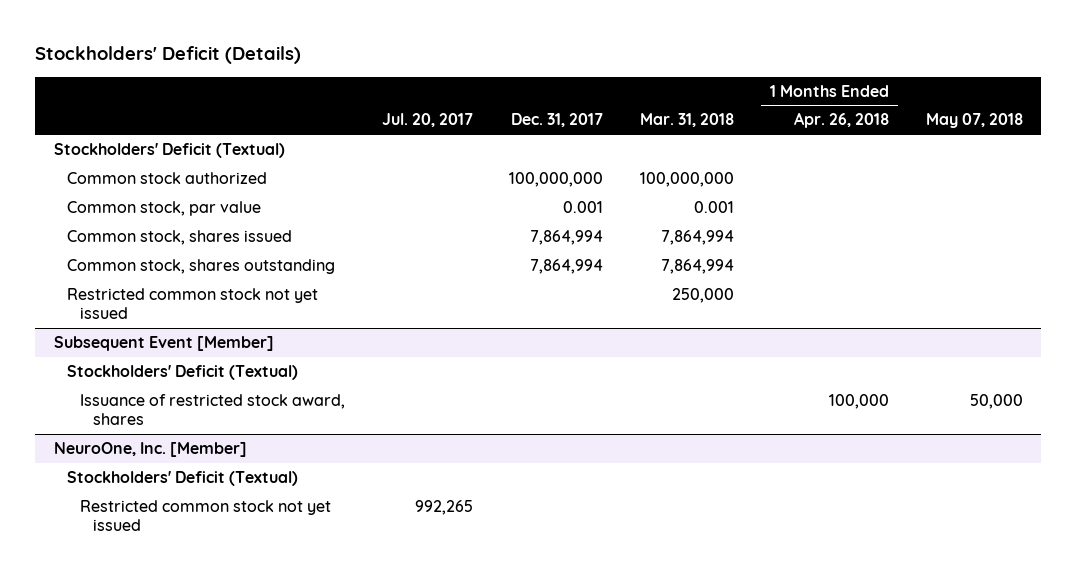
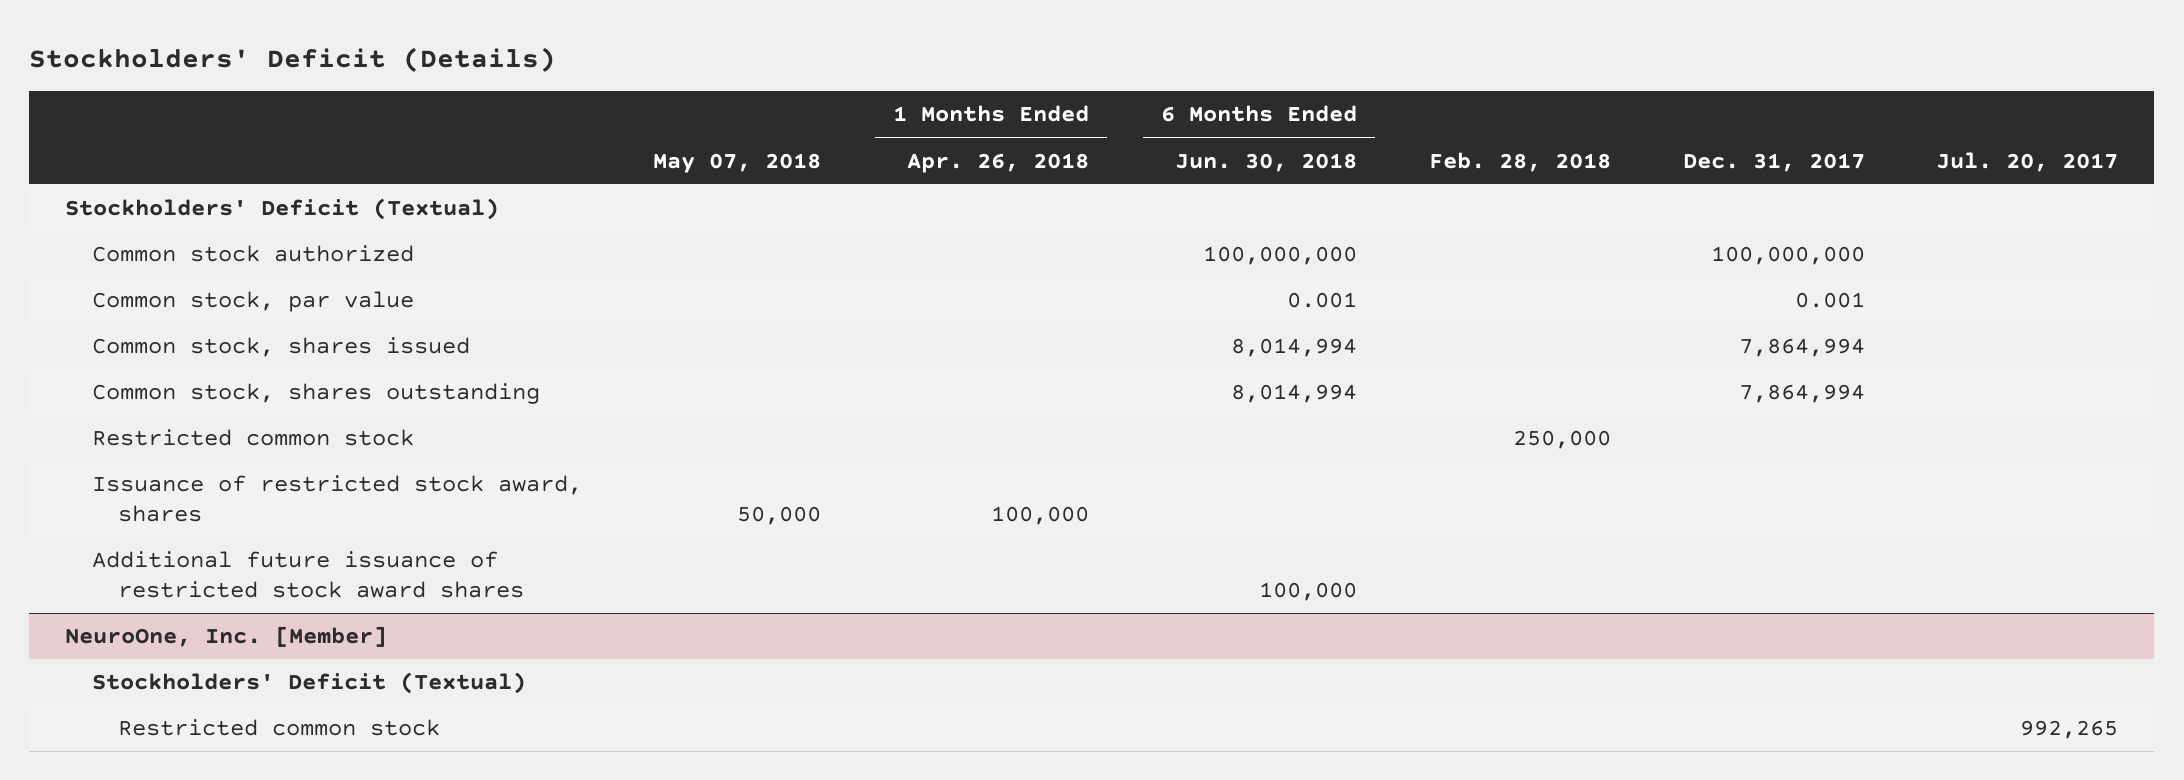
- | Jul. 20, 2017 | Dec. 31, 2017 | Mar. 31, 2018 | 1 Months Ended Apr. 26, 2018 | May 07, 2018
+ | May 07, 2018 | 1 Months Ended Apr. 26, 2018 | 6 Months Ended Jun. 30, 2018 | Feb. 28, 2018 | Dec. 31, 2017 | Jul. 20, 2017
- Restricted common stock not yet issued | | | 250,000 | |
- Subsequent Event [Member]
- Stockholders' Deficit (Textual)
- Issuance of restricted stock award, shares | | | | 100,000 | 50,000
+ Restricted common stock | | | | 250,000 | |
+ Issuance of restricted stock award, shares | 50,000 | 100,000 | | | |
+ Additional future issuance of restricted stock award shares | | | 100,000 | | |
@ NeuroOne, Inc. [Member]
- Restricted common stock not yet issued | 992,265 | | | |
+ Restricted common stock | | | | | | 992,265

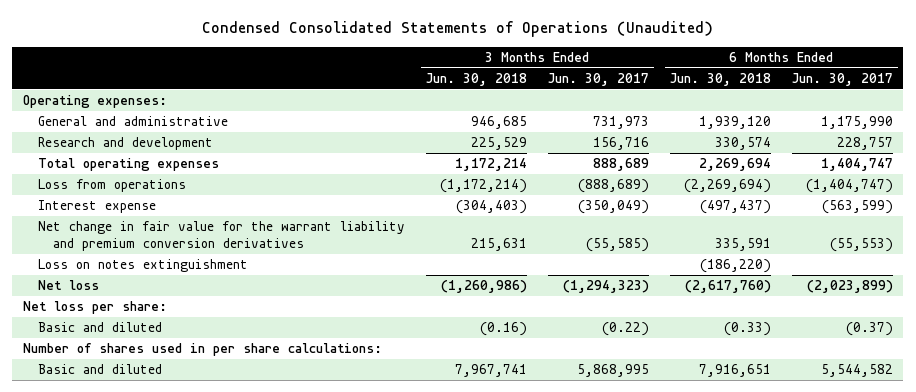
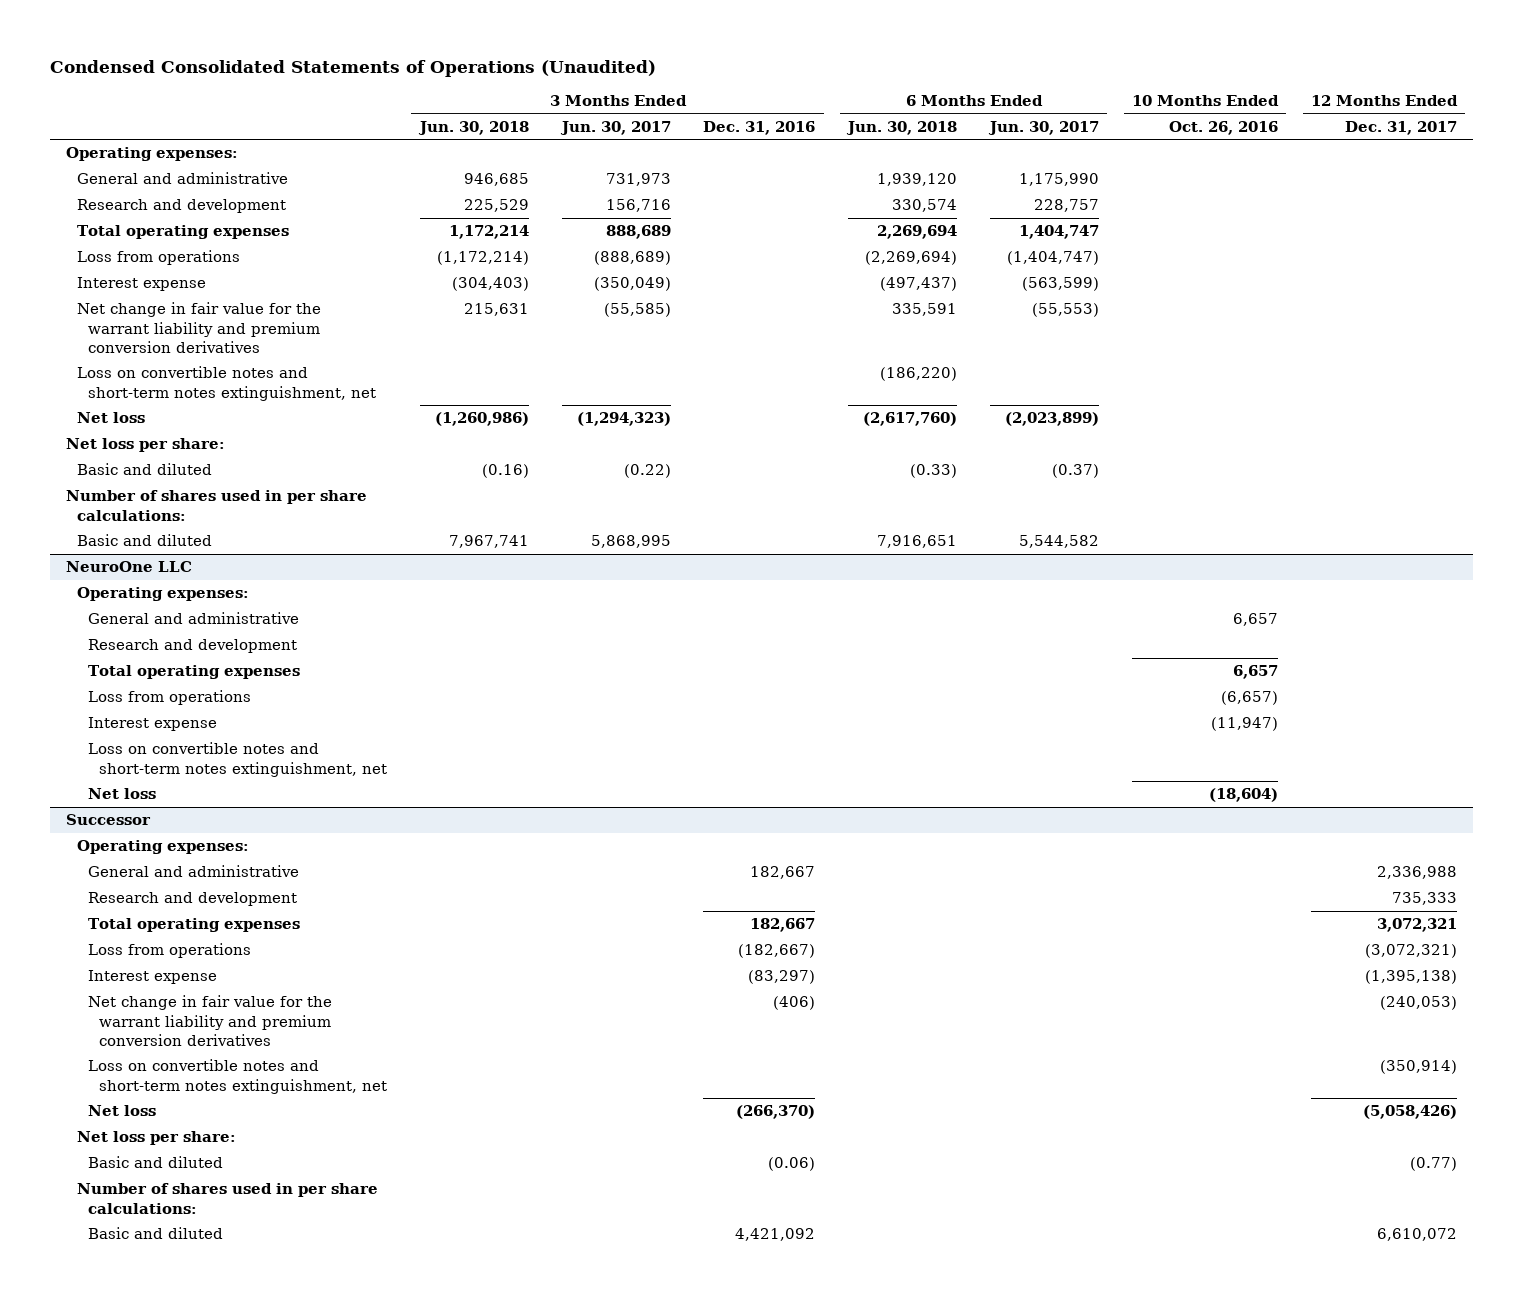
- | 3 Months Ended Jun. 30, 2018 | 3 Months Ended Jun. 30, 2017 | 6 Months Ended Jun. 30, 2018 | 6 Months Ended Jun. 30, 2017
+ | 3 Months Ended Jun. 30, 2018 | 3 Months Ended Jun. 30, 2017 | 3 Months Ended Dec. 31, 2016 | 6 Months Ended Jun. 30, 2018 | 6 Months Ended Jun. 30, 2017 | 10 Months Ended Oct. 26, 2016 | 12 Months Ended Dec. 31, 2017
- Loss on notes extinguishment | | | (186,220) |
+ Loss on convertible notes and short-term notes extinguishment, net | | | | (186,220) | | |
+ NeuroOne LLC
+ Operating expenses:
+ General and administrative | | | | | | 6,657 |
+ Research and development
+ Total operating expenses | | | | | | 6,657 |
+ Loss from operations | | | | | | (6,657) |
+ Interest expense | | | | | | (11,947) |
+ Loss on convertible notes and short-term notes extinguishment, net
+ Net loss | | | | | | (18,604) |
+ Successor
+ Operating expenses:
+ General and administrative | | | 182,667 | | | | 2,336,988
+ Research and development | | | | | | | 735,333
+ Total operating expenses | | | 182,667 | | | | 3,072,321
+ Loss from operations | | | (182,667) | | | | (3,072,321)
+ Interest expense | | | (83,297) | | | | (1,395,138)
+ Net change in fair value for the warrant liability and premium conversion derivatives | | | (406) | | | | (240,053)
+ Loss on convertible notes and short-term notes extinguishment, net | | | | | | | (350,914)
+ Net loss | | | (266,370) | | | | (5,058,426)
+ Net loss per share:
+ Basic and diluted | | | (0.06) | | | | (0.77)
+ Number of shares used in per share calculations:
+ Basic and diluted | | | 4,421,092 | | | | 6,610,072

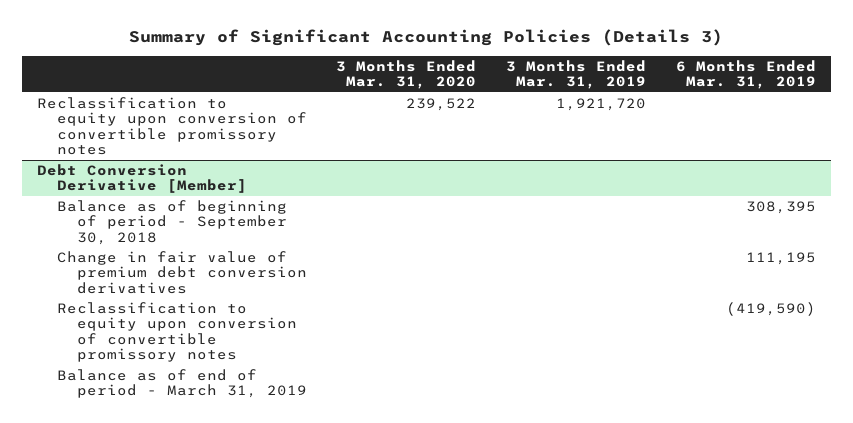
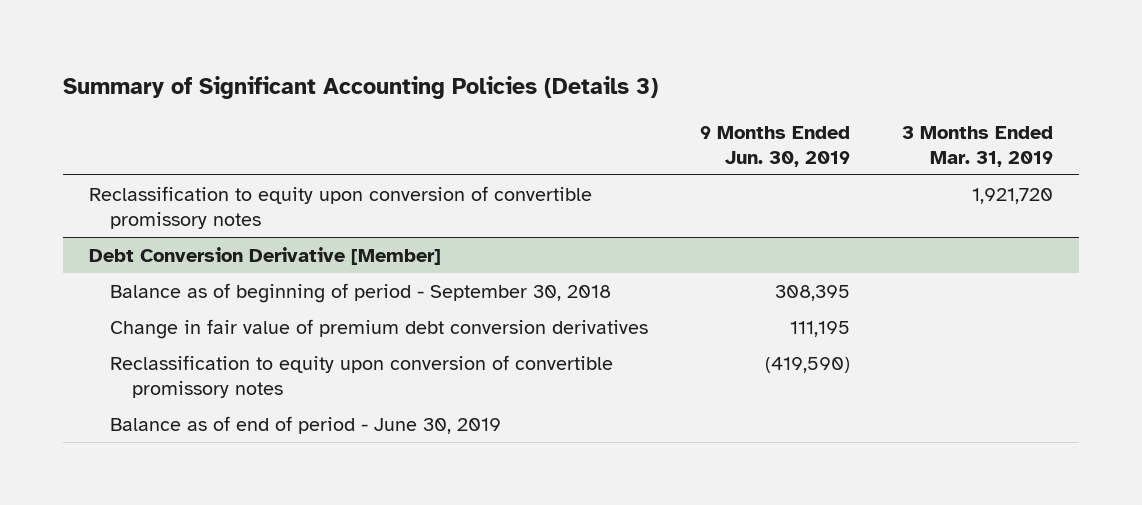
- | 3 Months Ended Mar. 31, 2020 | 3 Months Ended Mar. 31, 2019 | 6 Months Ended Mar. 31, 2019
+ | 9 Months Ended Jun. 30, 2019 | 3 Months Ended Mar. 31, 2019
@ Debt Conversion Derivative [Member]
- Balance as of end of period - March 31, 2019
+ Balance as of end of period - June 30, 2019

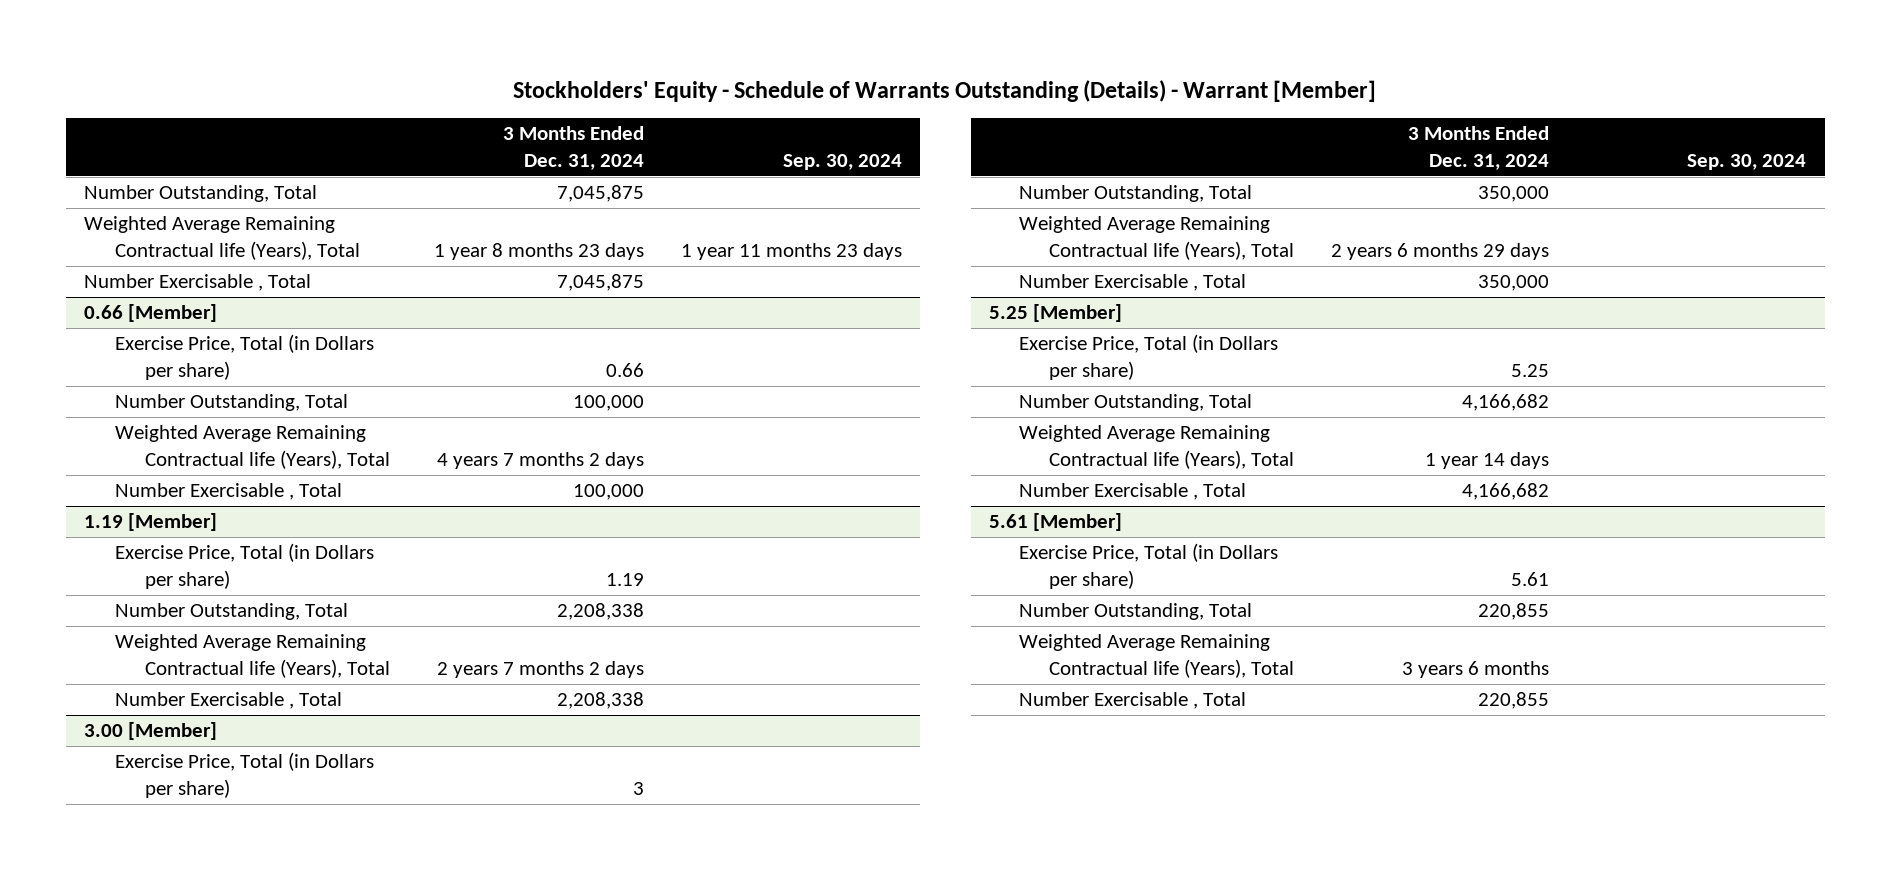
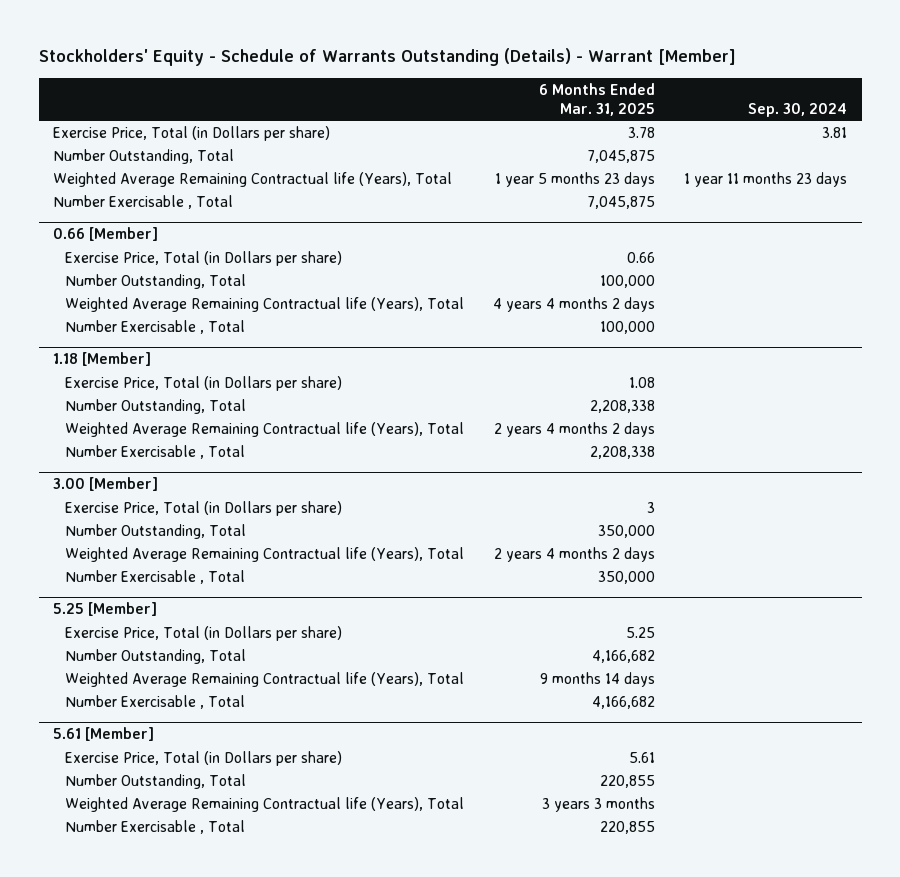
- | 3 Months Ended Dec. 31, 2024 | Sep. 30, 2024
+ | 6 Months Ended Mar. 31, 2025 | Sep. 30, 2024
+ Exercise Price, Total (in Dollars per share) | 3.78 | 3.81
- 1.19 [Member]
- Exercise Price, Total (in Dollars per share) | 1.19 |
- Number Outstanding, Total | 2,208,338 |
- Weighted Average Remaining Contractual life (Years), Total | 2 years 7 months 2 days |
- Number Exercisable , Total | 2,208,338 |
+ 1.18 [Member]
+ Exercise Price, Total (in Dollars per share) | 1.08 |
+ Number Outstanding, Total | 2,208,338 |
+ Weighted Average Remaining Contractual life (Years), Total | 2 years 4 months 2 days |
+ Number Exercisable , Total | 2,208,338 |

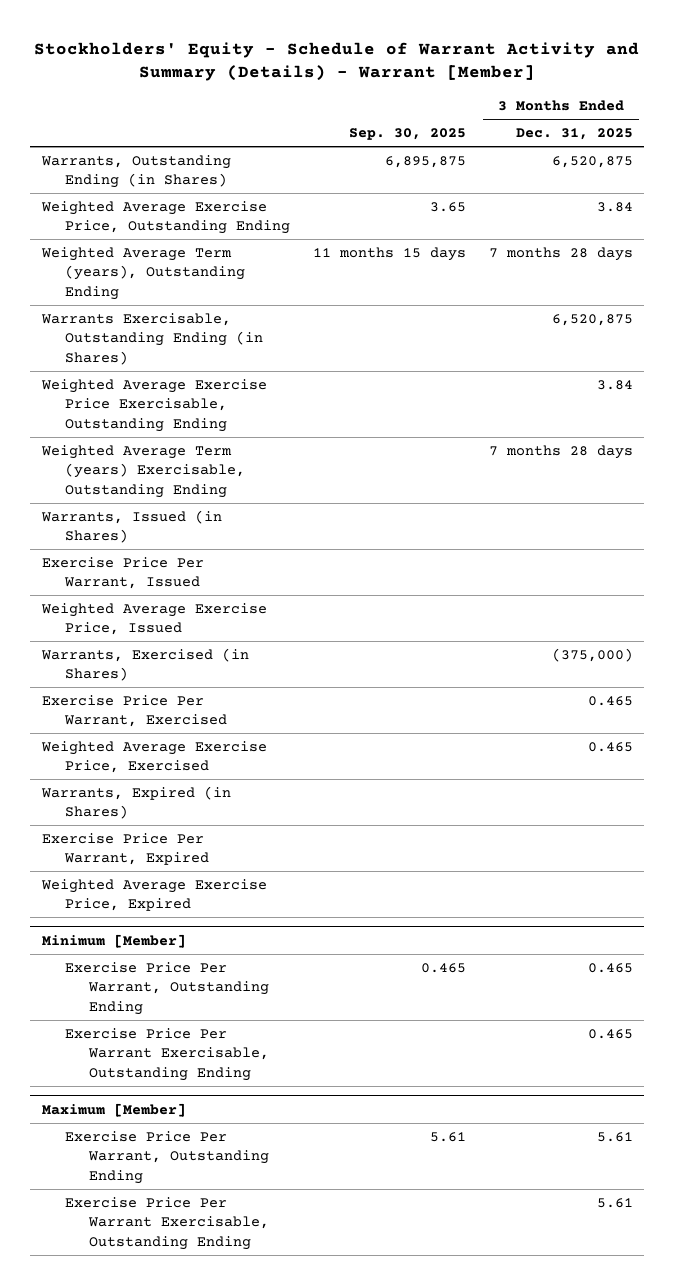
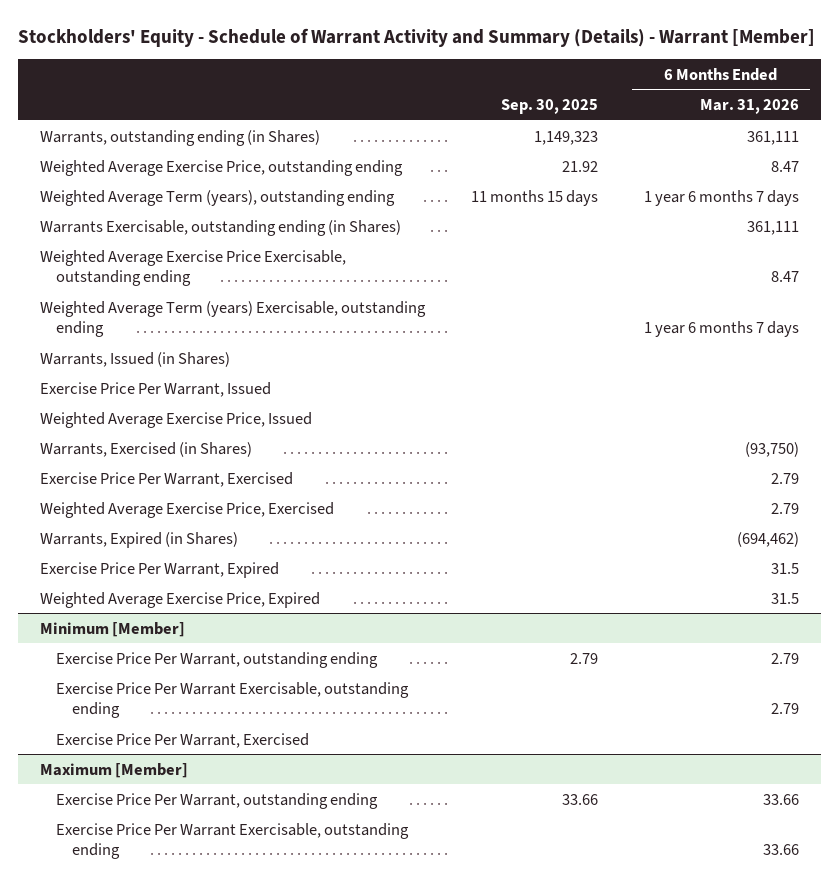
- | Sep. 30, 2025 | 3 Months Ended Dec. 31, 2025
+ | Sep. 30, 2025 | 6 Months Ended Mar. 31, 2026
- Warrants, Outstanding Ending (in Shares) | 6,895,875 | 6,520,875
- Weighted Average Exercise Price, Outstanding Ending | 3.65 | 3.84
- Weighted Average Term (years), Outstanding Ending | 11 months 15 days | 7 months 28 days
- Warrants Exercisable, Outstanding Ending (in Shares) | | 6,520,875
- Weighted Average Exercise Price Exercisable, Outstanding Ending | | 3.84
- Weighted Average Term (years) Exercisable, Outstanding Ending | | 7 months 28 days
+ Warrants, outstanding ending (in Shares) | 1,149,323 | 361,111
+ Weighted Average Exercise Price, outstanding ending | 21.92 | 8.47
+ Weighted Average Term (years), outstanding ending | 11 months 15 days | 1 year 6 months 7 days
+ Warrants Exercisable, outstanding ending (in Shares) | | 361,111
+ Weighted Average Exercise Price Exercisable, outstanding ending | | 8.47
+ Weighted Average Term (years) Exercisable, outstanding ending | | 1 year 6 months 7 days
@ Minimum [Member]
- Exercise Price Per Warrant, Outstanding Ending | 0.465 | 0.465
- Exercise Price Per Warrant Exercisable, Outstanding Ending | | 0.465
+ Exercise Price Per Warrant, outstanding ending | 2.79 | 2.79
+ Exercise Price Per Warrant Exercisable, outstanding ending | | 2.79
+ Exercise Price Per Warrant, Exercised
@ Maximum [Member]
- Exercise Price Per Warrant, Outstanding Ending | 5.61 | 5.61
- Exercise Price Per Warrant Exercisable, Outstanding Ending | | 5.61
+ Exercise Price Per Warrant, outstanding ending | 33.66 | 33.66
+ Exercise Price Per Warrant Exercisable, outstanding ending | | 33.66

